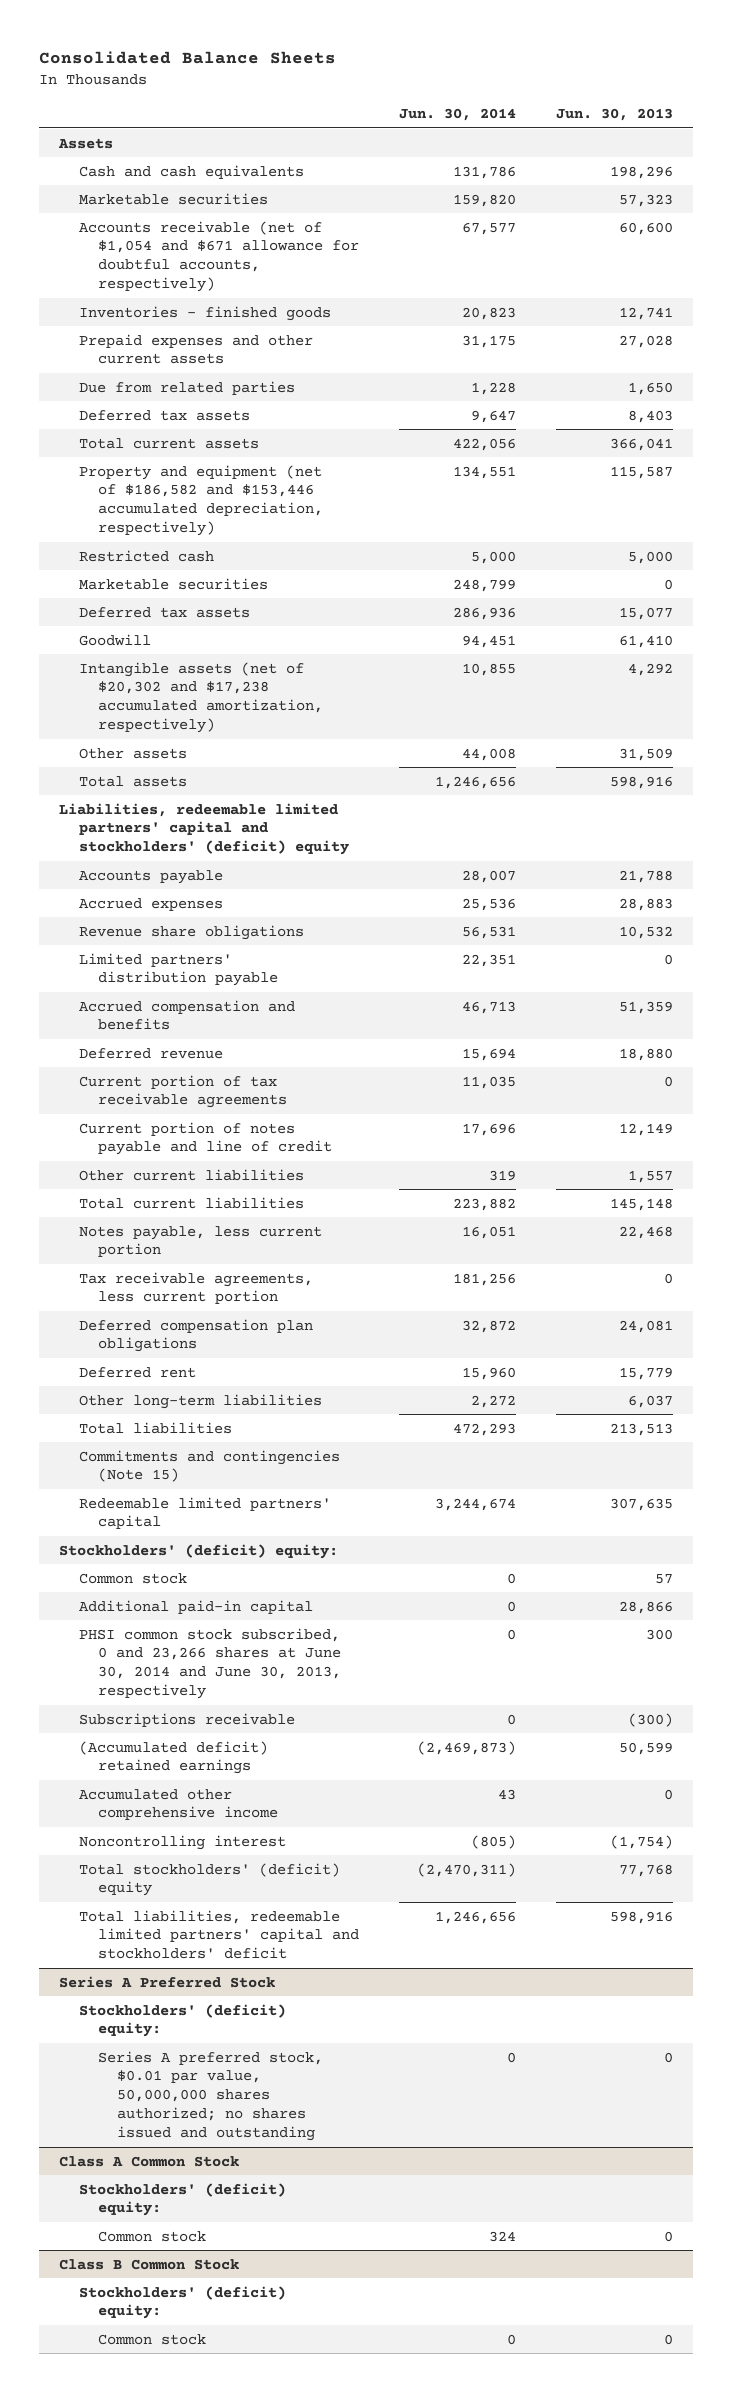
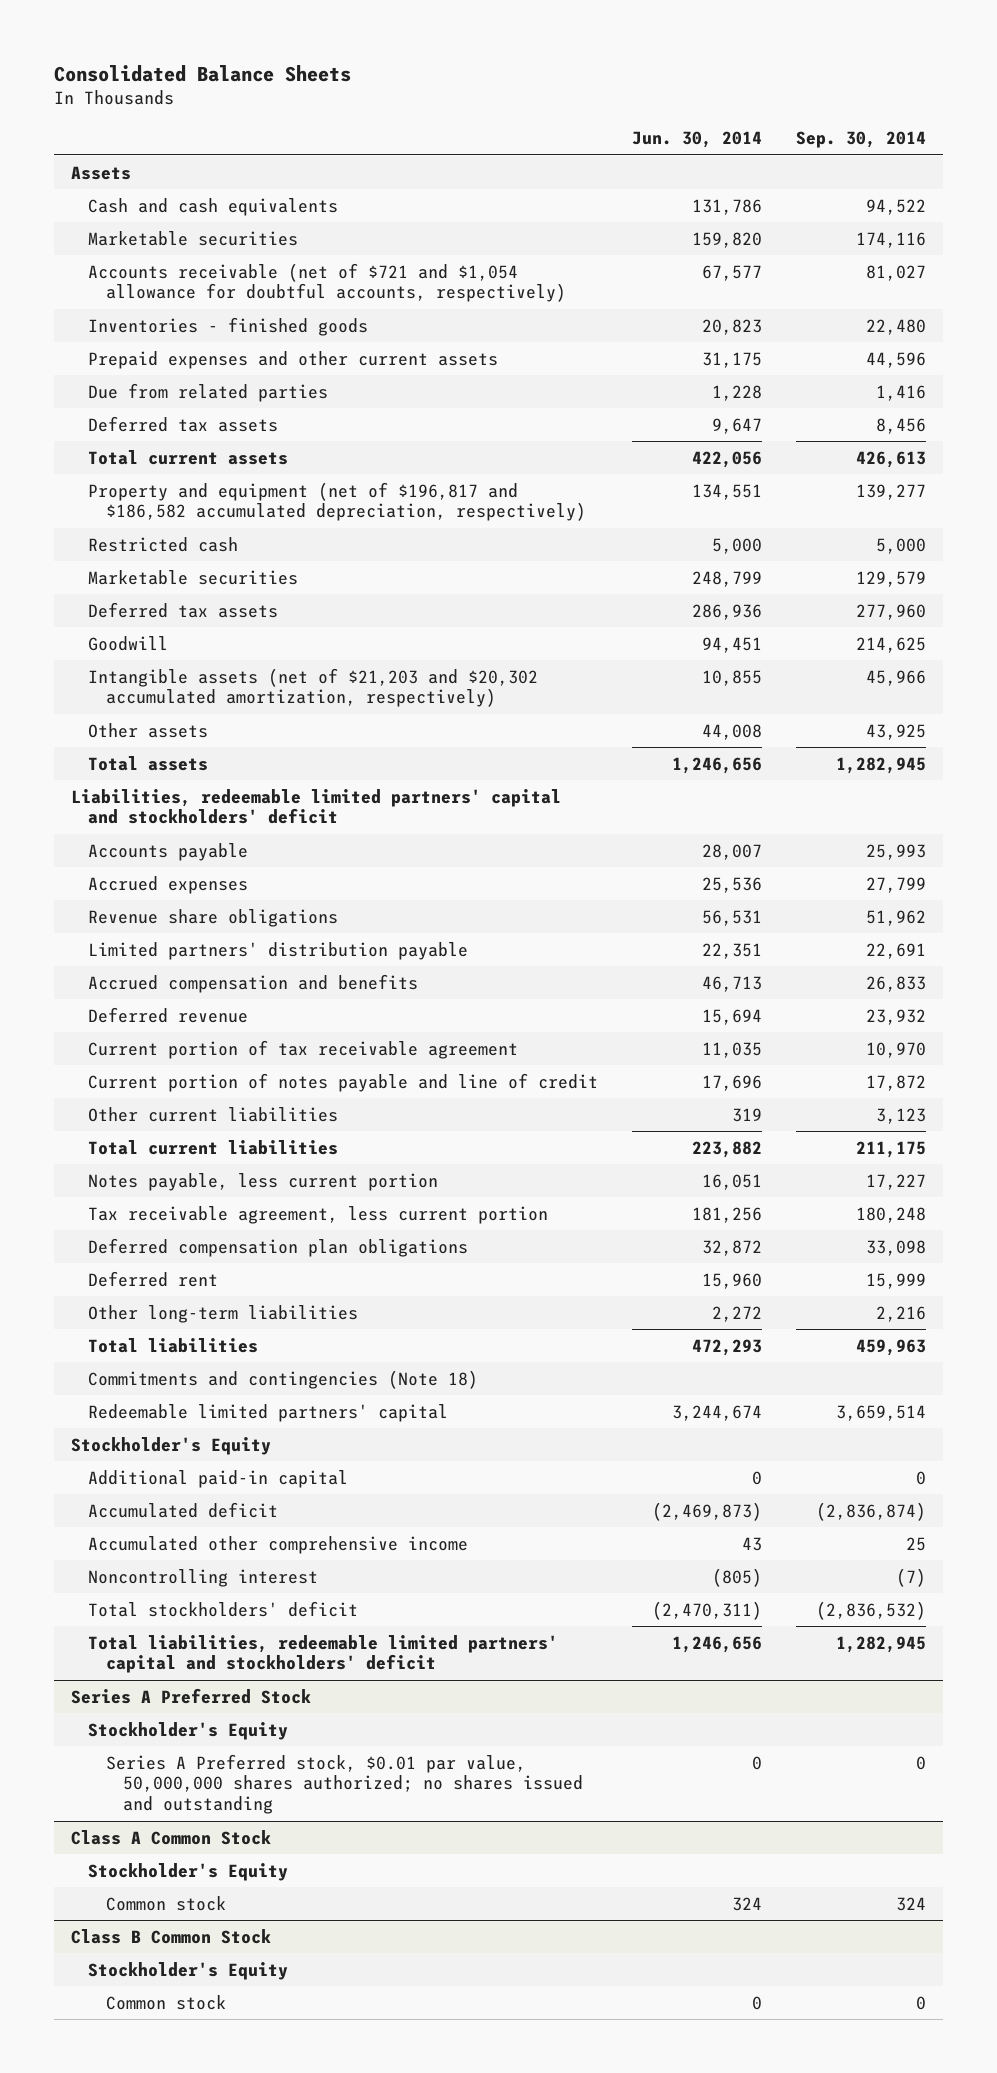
- | Jun. 30, 2014 | Jun. 30, 2013
+ | Jun. 30, 2014 | Sep. 30, 2014
- Accounts receivable (net of $1,054 and $671 allowance for doubtful accounts, respectively) | 67,577 | 60,600
+ Accounts receivable (net of $721 and $1,054 allowance for doubtful accounts, respectively) | 67,577 | 81,027
- Property and equipment (net of $186,582 and $153,446 accumulated depreciation, respectively) | 134,551 | 115,587
+ Property and equipment (net of $196,817 and $186,582 accumulated depreciation, respectively) | 134,551 | 139,277
- Intangible assets (net of $20,302 and $17,238 accumulated amortization, respectively) | 10,855 | 4,292
+ Intangible assets (net of $21,203 and $20,302 accumulated amortization, respectively) | 10,855 | 45,966
- Liabilities, redeemable limited partners' capital and stockholders' (deficit) equity
+ Liabilities, redeemable limited partners' capital and stockholders' deficit
- Current portion of tax receivable agreements | 11,035 | 0
+ Current portion of tax receivable agreement | 11,035 | 10,970
- Tax receivable agreements, less current portion | 181,256 | 0
+ Tax receivable agreement, less current portion | 181,256 | 180,248
- Commitments and contingencies (Note 15)
+ Commitments and contingencies (Note 18)
- Stockholders' (deficit) equity:
- Common stock | 0 | 57
+ Stockholder's Equity
- PHSI common stock subscribed, 0 and 23,266 shares at June 30, 2014 and June 30, 2013, respectively | 0 | 300
- Subscriptions receivable | 0 | (300)
- (Accumulated deficit) retained earnings | (2,469,873) | 50,599
+ Accumulated deficit | (2,469,873) | (2,836,874)
- Total stockholders' (deficit) equity | (2,470,311) | 77,768
+ Total stockholders' deficit | (2,470,311) | (2,836,532)
@ Series A Preferred Stock
- Stockholders' (deficit) equity:
- Series A preferred stock, $0.01 par value, 50,000,000 shares authorized; no shares issued and outstanding | 0 | 0
+ Stockholder's Equity
+ Series A Preferred stock, $0.01 par value, 50,000,000 shares authorized; no shares issued and outstanding | 0 | 0
@ Class A Common Stock
- Stockholders' (deficit) equity:
+ Stockholder's Equity
@ Class B Common Stock
- Stockholders' (deficit) equity:
+ Stockholder's Equity

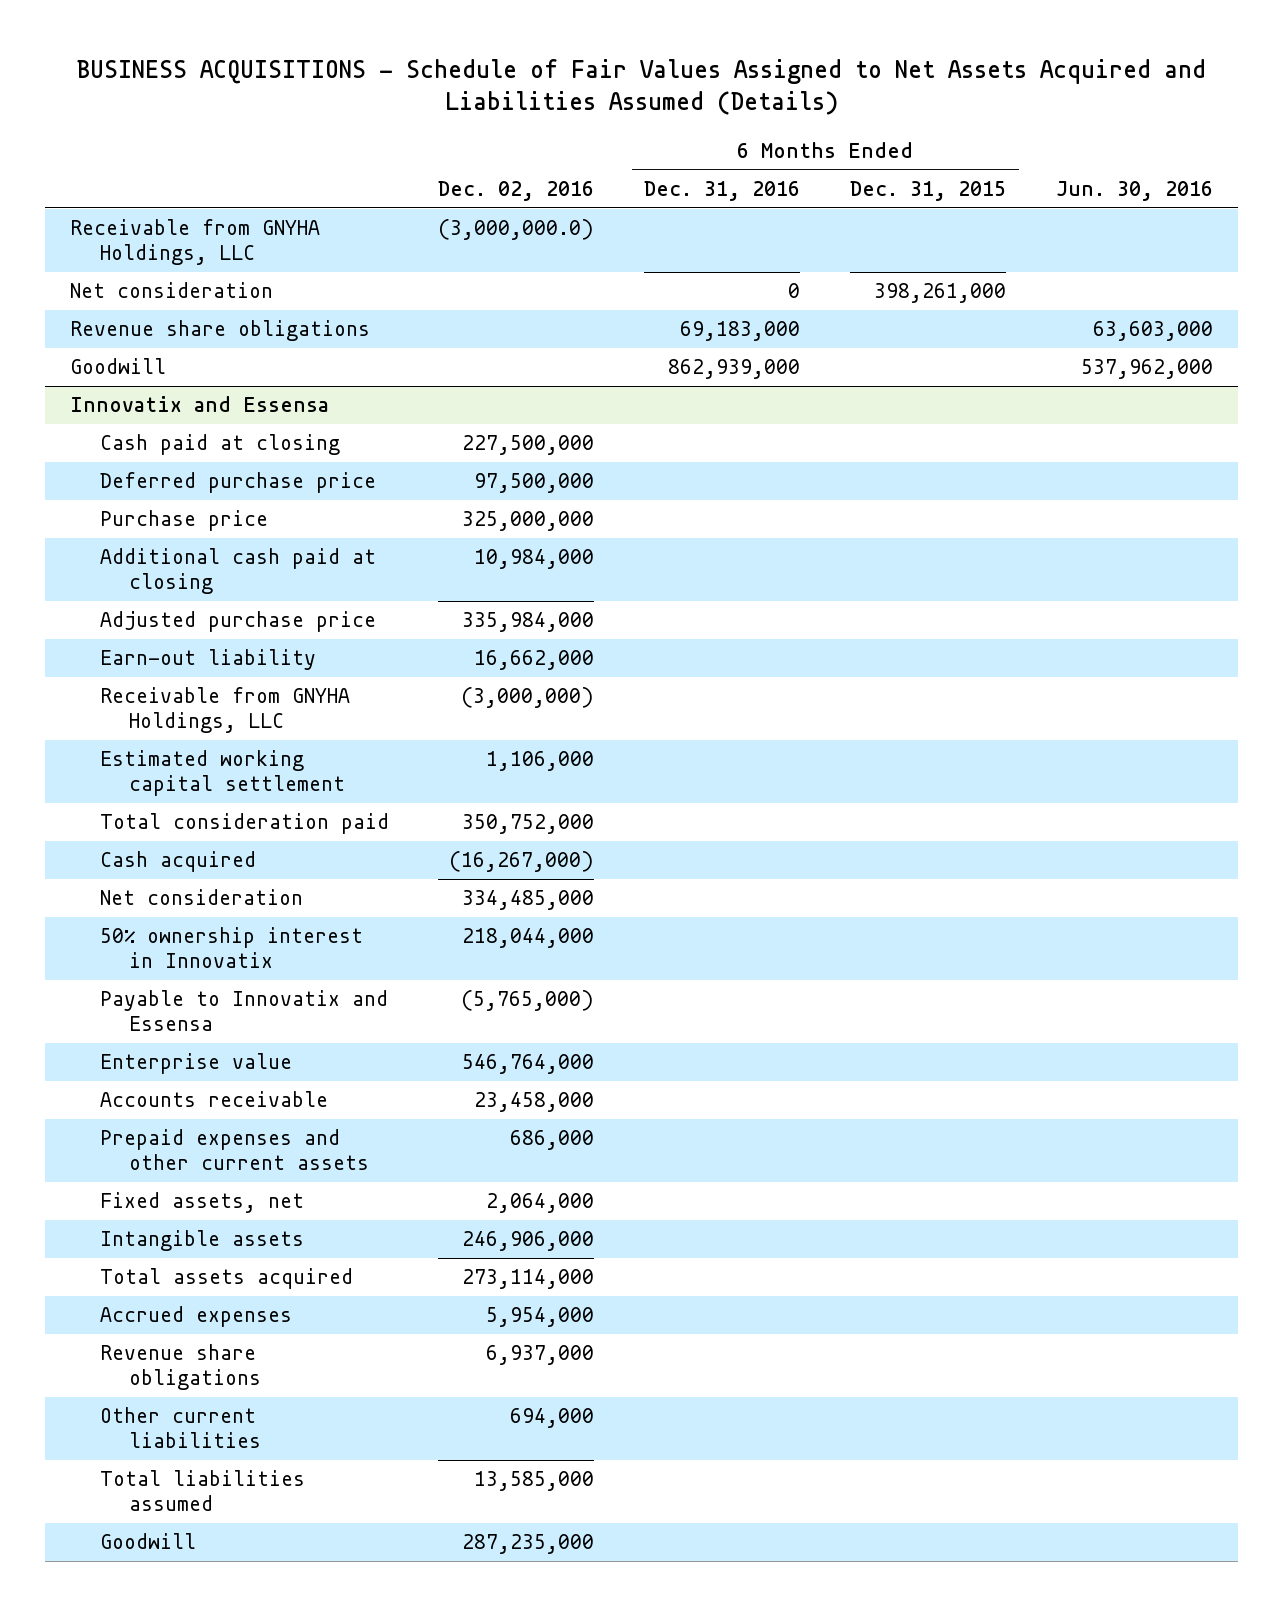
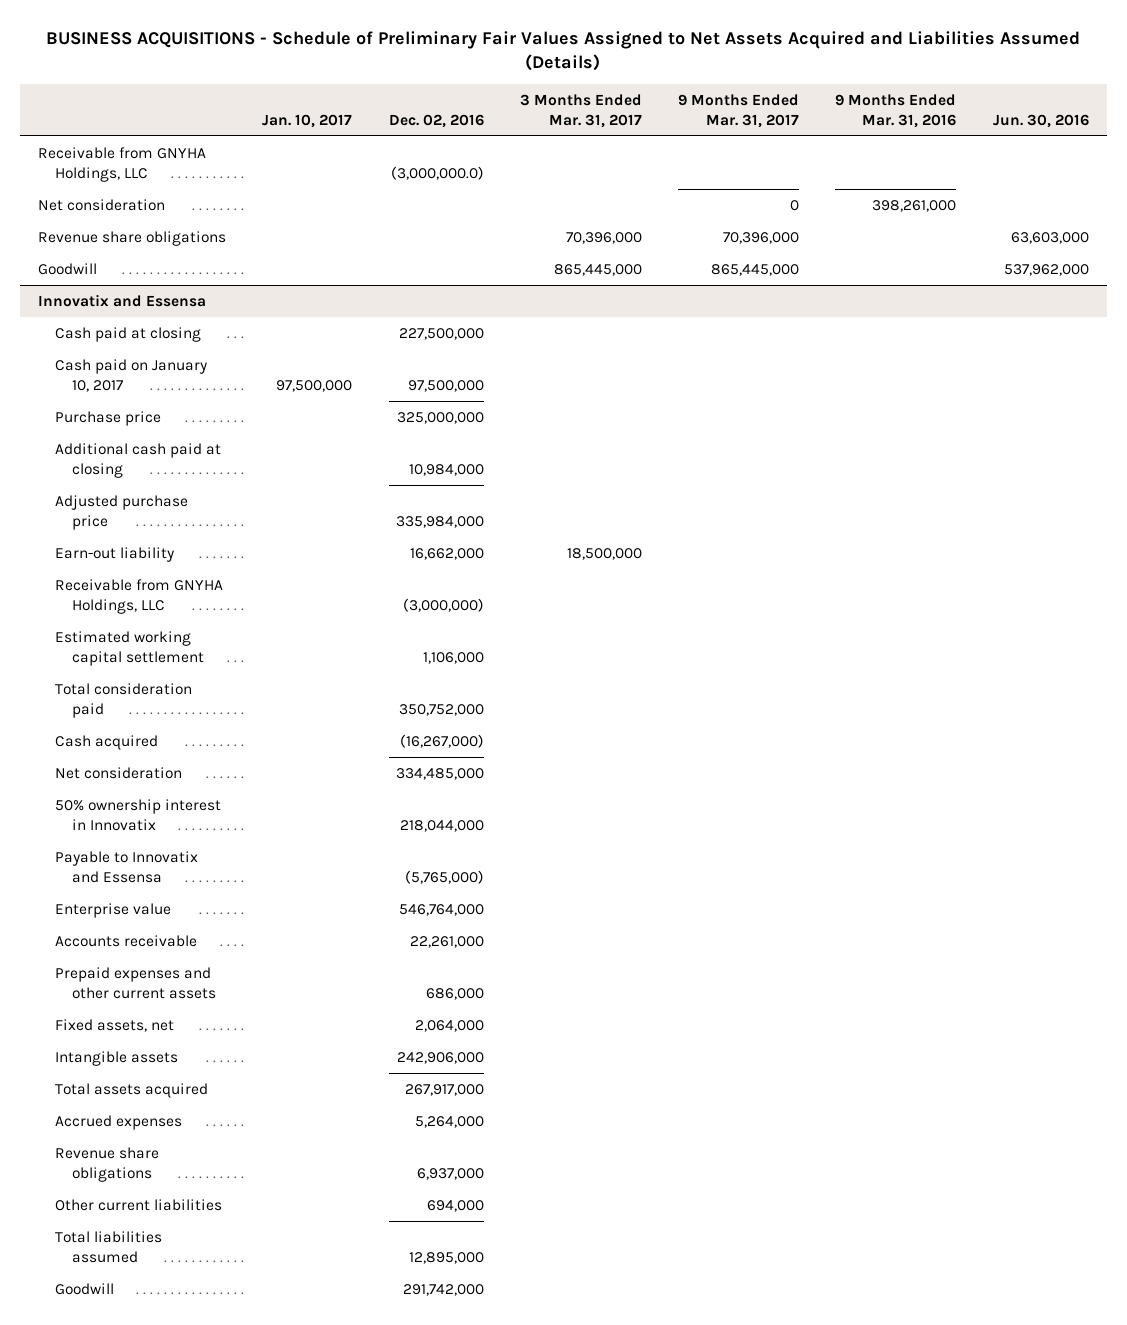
- BUSINESS ACQUISITIONS - Schedule of Fair Values Assigned to Net Assets Acquired and Liabilities Assumed (Details)
+ BUSINESS ACQUISITIONS - Schedule of Preliminary Fair Values Assigned to Net Assets Acquired and Liabilities Assumed (Details)
- | Dec. 02, 2016 | 6 Months Ended Dec. 31, 2016 | 6 Months Ended Dec. 31, 2015 | Jun. 30, 2016
+ | Jan. 10, 2017 | Dec. 02, 2016 | 3 Months Ended Mar. 31, 2017 | 9 Months Ended Mar. 31, 2017 | 9 Months Ended Mar. 31, 2016 | Jun. 30, 2016
@ Innovatix and Essensa
- Deferred purchase price | 97,500,000 | | |
+ Cash paid on January 10, 2017 | 97,500,000 | 97,500,000 | | | |
- Accounts receivable | 23,458,000 | | |
+ Accounts receivable | | 22,261,000 | | | |
- Intangible assets | 246,906,000 | | |
- Total assets acquired | 273,114,000 | | |
- Accrued expenses | 5,954,000 | | |
+ Intangible assets | | 242,906,000 | | | |
+ Total assets acquired | | 267,917,000 | | | |
+ Accrued expenses | | 5,264,000 | | | |
- Total liabilities assumed | 13,585,000 | | |
- Goodwill | 287,235,000 | | |
+ Total liabilities assumed | | 12,895,000 | | | |
+ Goodwill | | 291,742,000 | | | |

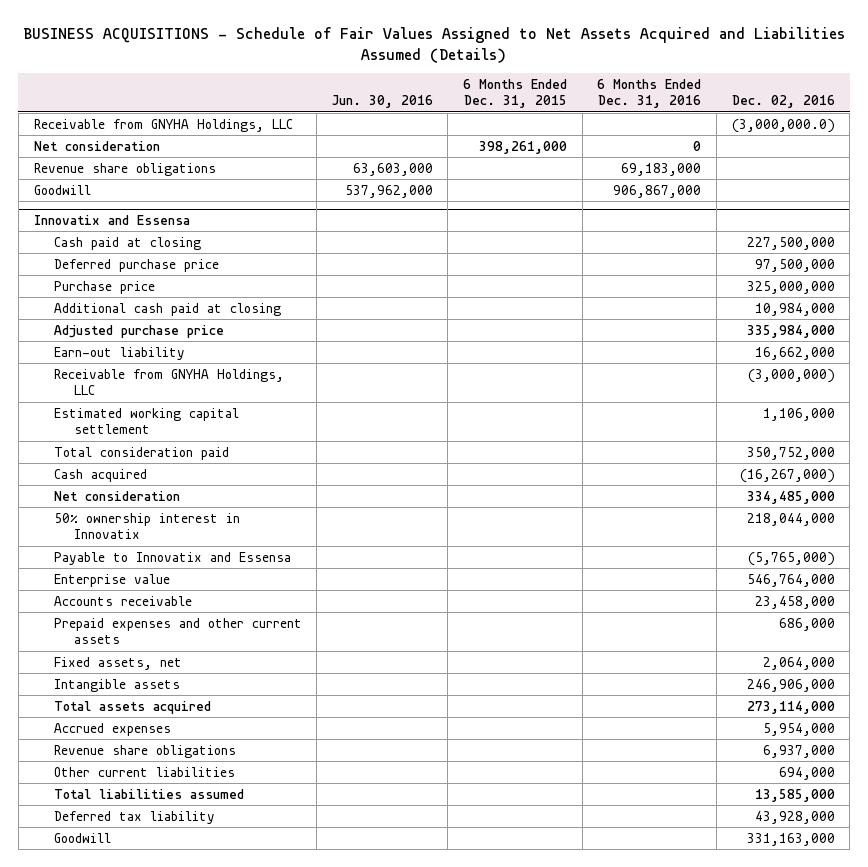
- BUSINESS ACQUISITIONS - Schedule of Preliminary Fair Values Assigned to Net Assets Acquired and Liabilities Assumed (Details)
+ BUSINESS ACQUISITIONS - Schedule of Fair Values Assigned to Net Assets Acquired and Liabilities Assumed (Details)
- | Jan. 10, 2017 | Dec. 02, 2016 | 3 Months Ended Mar. 31, 2017 | 9 Months Ended Mar. 31, 2017 | 9 Months Ended Mar. 31, 2016 | Jun. 30, 2016
+ | Jun. 30, 2016 | 6 Months Ended Dec. 31, 2015 | 6 Months Ended Dec. 31, 2016 | Dec. 02, 2016
@ Innovatix and Essensa
- Cash paid on January 10, 2017 | 97,500,000 | 97,500,000 | | | |
+ Deferred purchase price | | | | 97,500,000
- Accounts receivable | | 22,261,000 | | | |
+ Accounts receivable | | | | 23,458,000
- Intangible assets | | 242,906,000 | | | |
- Total assets acquired | | 267,917,000 | | | |
- Accrued expenses | | 5,264,000 | | | |
+ Intangible assets | | | | 246,906,000
+ Total assets acquired | | | | 273,114,000
+ Accrued expenses | | | | 5,954,000
- Total liabilities assumed | | 12,895,000 | | | |
- Goodwill | | 291,742,000 | | | |
+ Total liabilities assumed | | | | 13,585,000
+ Deferred tax liability | | | | 43,928,000
+ Goodwill | | | | 331,163,000

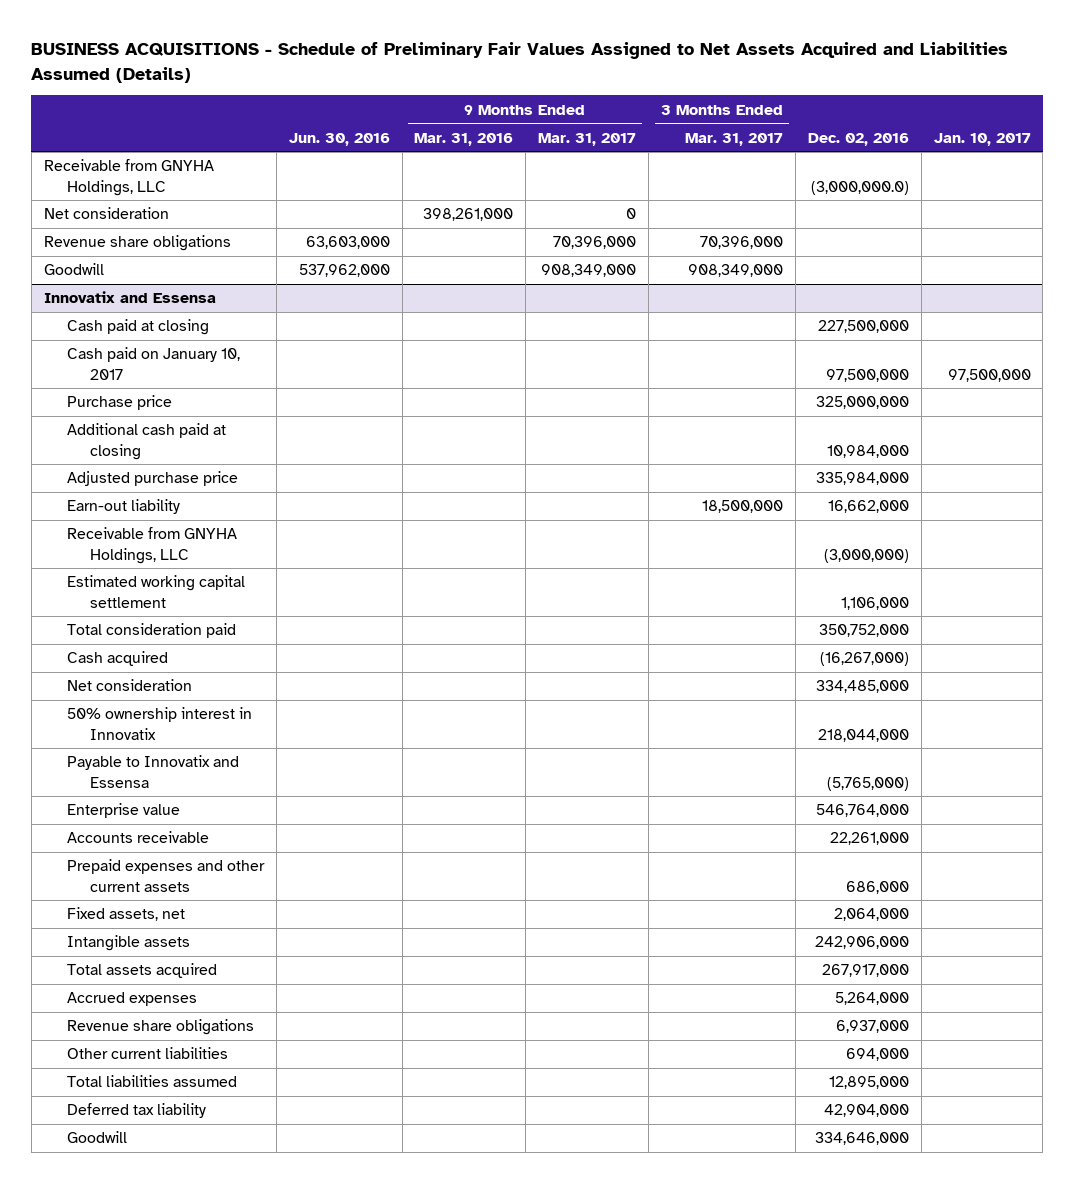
- BUSINESS ACQUISITIONS - Schedule of Fair Values Assigned to Net Assets Acquired and Liabilities Assumed (Details)
+ BUSINESS ACQUISITIONS - Schedule of Preliminary Fair Values Assigned to Net Assets Acquired and Liabilities Assumed (Details)
- | Jun. 30, 2016 | 6 Months Ended Dec. 31, 2015 | 6 Months Ended Dec. 31, 2016 | Dec. 02, 2016
+ | Jun. 30, 2016 | 9 Months Ended Mar. 31, 2016 | 9 Months Ended Mar. 31, 2017 | 3 Months Ended Mar. 31, 2017 | Dec. 02, 2016 | Jan. 10, 2017
@ Innovatix and Essensa
- Deferred purchase price | | | | 97,500,000
+ Cash paid on January 10, 2017 | | | | | 97,500,000 | 97,500,000
- Accounts receivable | | | | 23,458,000
+ Accounts receivable | | | | | 22,261,000 |
- Intangible assets | | | | 246,906,000
- Total assets acquired | | | | 273,114,000
- Accrued expenses | | | | 5,954,000
+ Intangible assets | | | | | 242,906,000 |
+ Total assets acquired | | | | | 267,917,000 |
+ Accrued expenses | | | | | 5,264,000 |
- Total liabilities assumed | | | | 13,585,000
- Deferred tax liability | | | | 43,928,000
- Goodwill | | | | 331,163,000
+ Total liabilities assumed | | | | | 12,895,000 |
+ Deferred tax liability | | | | | 42,904,000 |
+ Goodwill | | | | | 334,646,000 |

